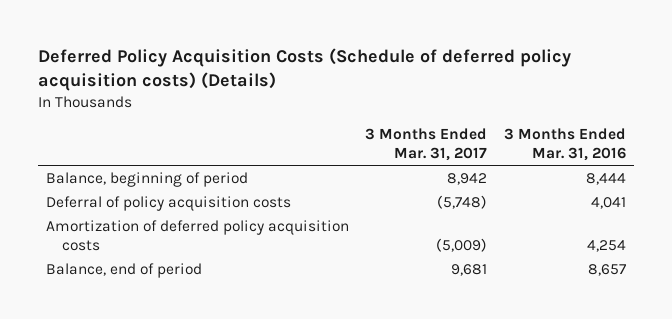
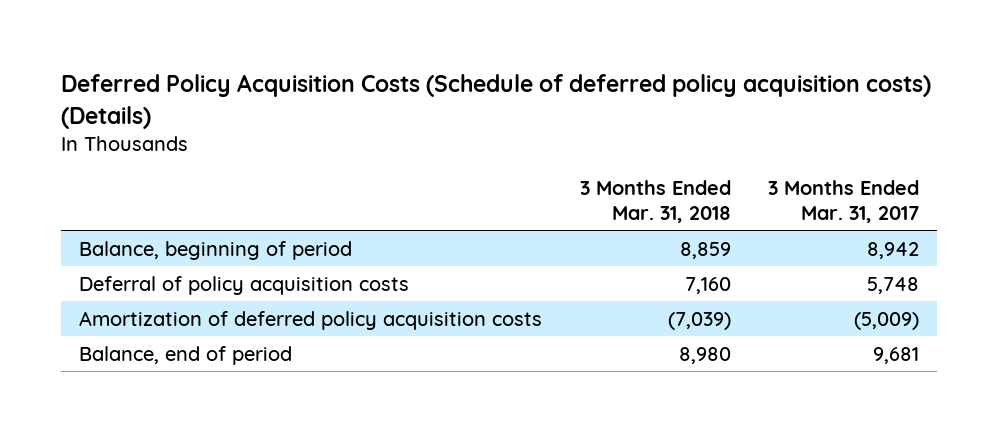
- | 3 Months Ended Mar. 31, 2017 | 3 Months Ended Mar. 31, 2016
+ | 3 Months Ended Mar. 31, 2018 | 3 Months Ended Mar. 31, 2017
- Deferral of policy acquisition costs | (5,748) | 4,041
+ Deferral of policy acquisition costs | 7,160 | 5,748

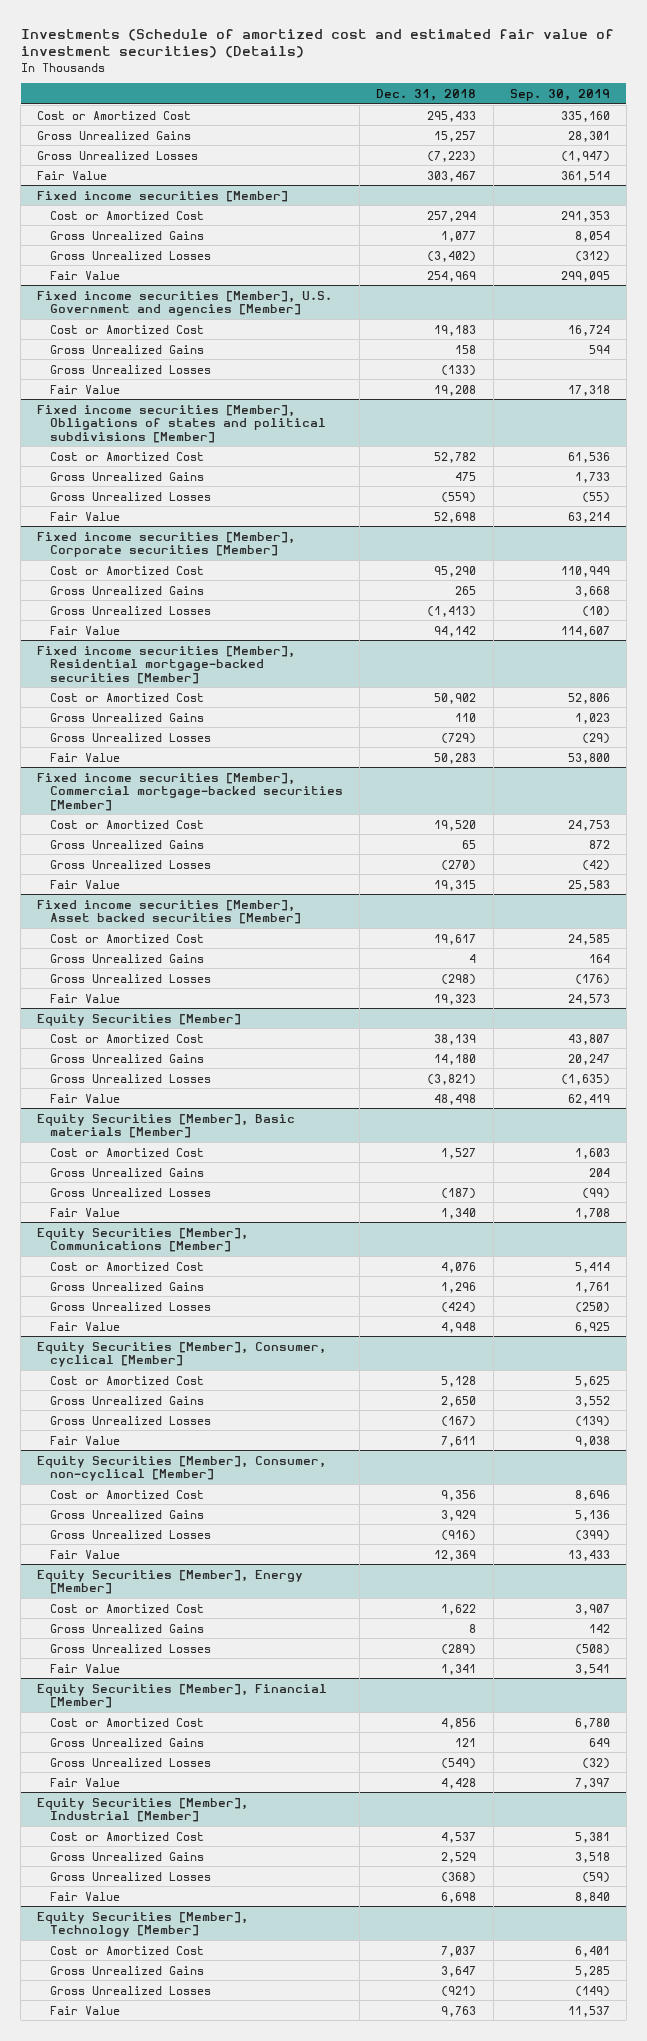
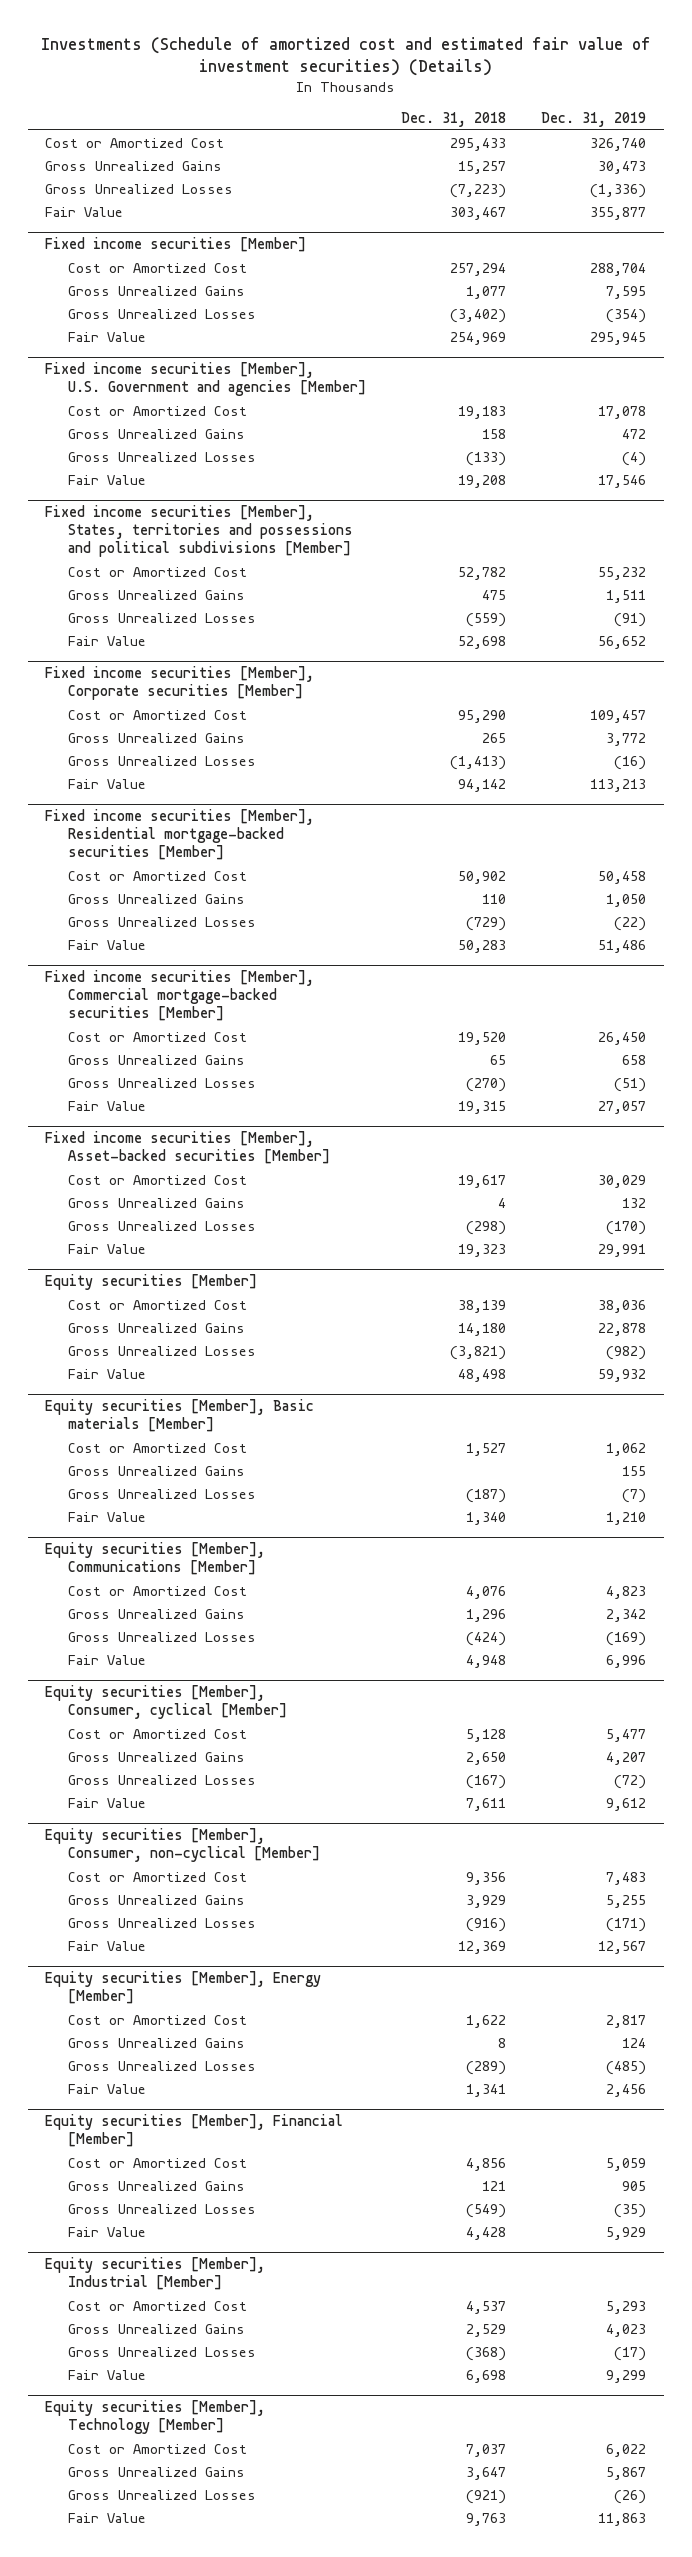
- | Dec. 31, 2018 | Sep. 30, 2019
+ | Dec. 31, 2018 | Dec. 31, 2019
- Fixed income securities [Member], Obligations of states and political subdivisions [Member]
+ Fixed income securities [Member], States, territories and possessions and political subdivisions [Member]
- Fixed income securities [Member], Asset backed securities [Member]
+ Fixed income securities [Member], Asset-backed securities [Member]
- Equity Securities [Member]
+ Equity securities [Member]
- Equity Securities [Member], Basic materials [Member]
+ Equity securities [Member], Basic materials [Member]
- Equity Securities [Member], Communications [Member]
+ Equity securities [Member], Communications [Member]
- Equity Securities [Member], Consumer, cyclical [Member]
+ Equity securities [Member], Consumer, cyclical [Member]
- Equity Securities [Member], Consumer, non-cyclical [Member]
+ Equity securities [Member], Consumer, non-cyclical [Member]
- Equity Securities [Member], Energy [Member]
+ Equity securities [Member], Energy [Member]
- Equity Securities [Member], Financial [Member]
+ Equity securities [Member], Financial [Member]
- Equity Securities [Member], Industrial [Member]
+ Equity securities [Member], Industrial [Member]
- Equity Securities [Member], Technology [Member]
+ Equity securities [Member], Technology [Member]

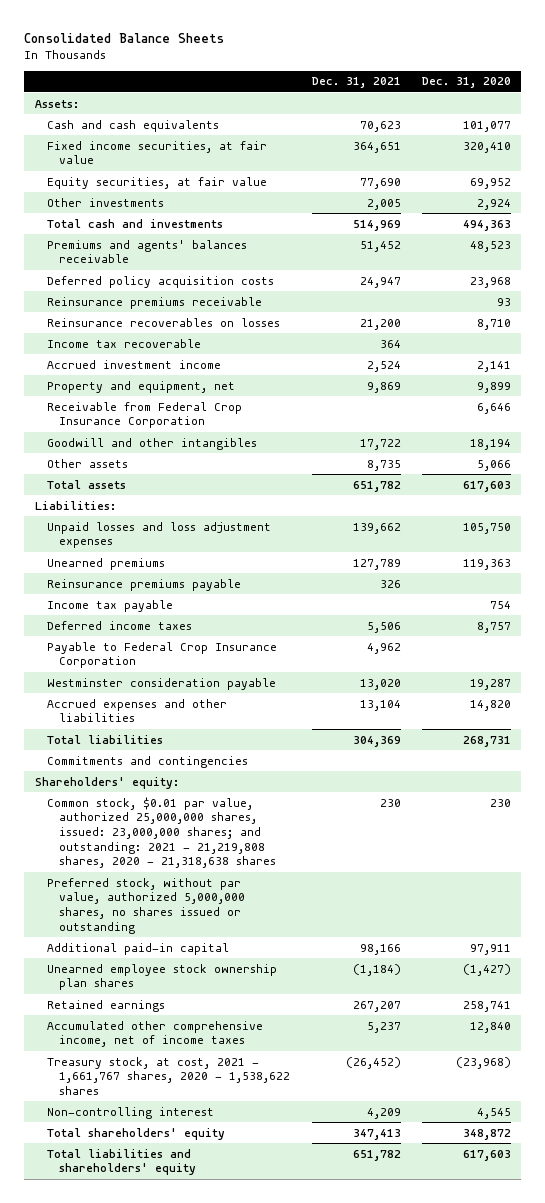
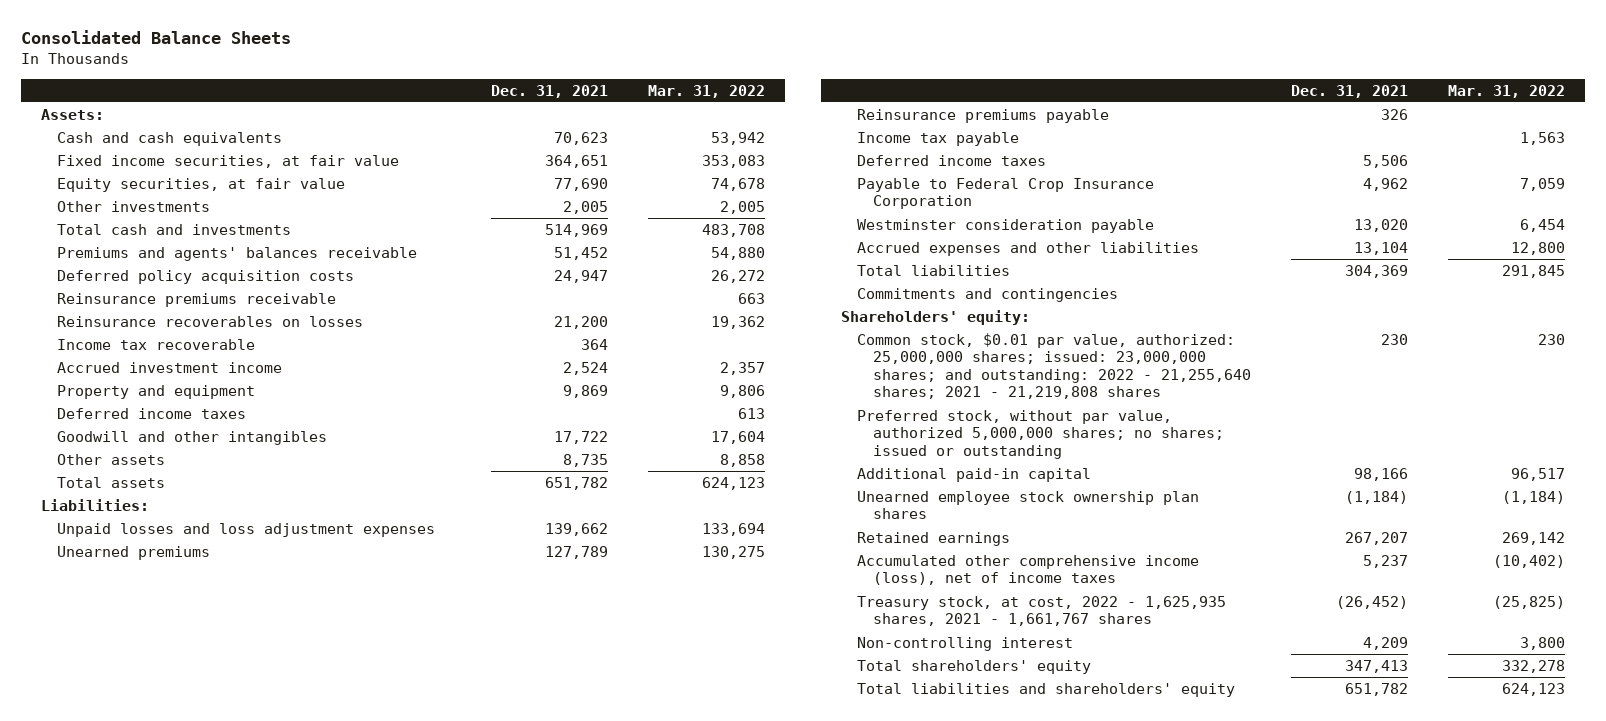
- | Dec. 31, 2021 | Dec. 31, 2020
+ | Dec. 31, 2021 | Mar. 31, 2022
- Property and equipment, net | 9,869 | 9,899
- Receivable from Federal Crop Insurance Corporation | | 6,646
+ Property and equipment | 9,869 | 9,806
+ Deferred income taxes | | 613
- Common stock, $0.01 par value, authorized 25,000,000 shares, issued: 23,000,000 shares; and outstanding: 2021 - 21,219,808 shares, 2020 - 21,318,638 shares | 230 | 230
- Preferred stock, without par value, authorized 5,000,000 shares, no shares issued or outstanding
+ Common stock, $0.01 par value, authorized: 25,000,000 shares; issued: 23,000,000 shares; and outstanding: 2022 - 21,255,640 shares; 2021 - 21,219,808 shares | 230 | 230
+ Preferred stock, without par value, authorized 5,000,000 shares; no shares; issued or outstanding
- Accumulated other comprehensive income, net of income taxes | 5,237 | 12,840
- Treasury stock, at cost, 2021 - 1,661,767 shares, 2020 - 1,538,622 shares | (26,452) | (23,968)
+ Accumulated other comprehensive income (loss), net of income taxes | 5,237 | (10,402)
+ Treasury stock, at cost, 2022 - 1,625,935 shares, 2021 - 1,661,767 shares | (26,452) | (25,825)

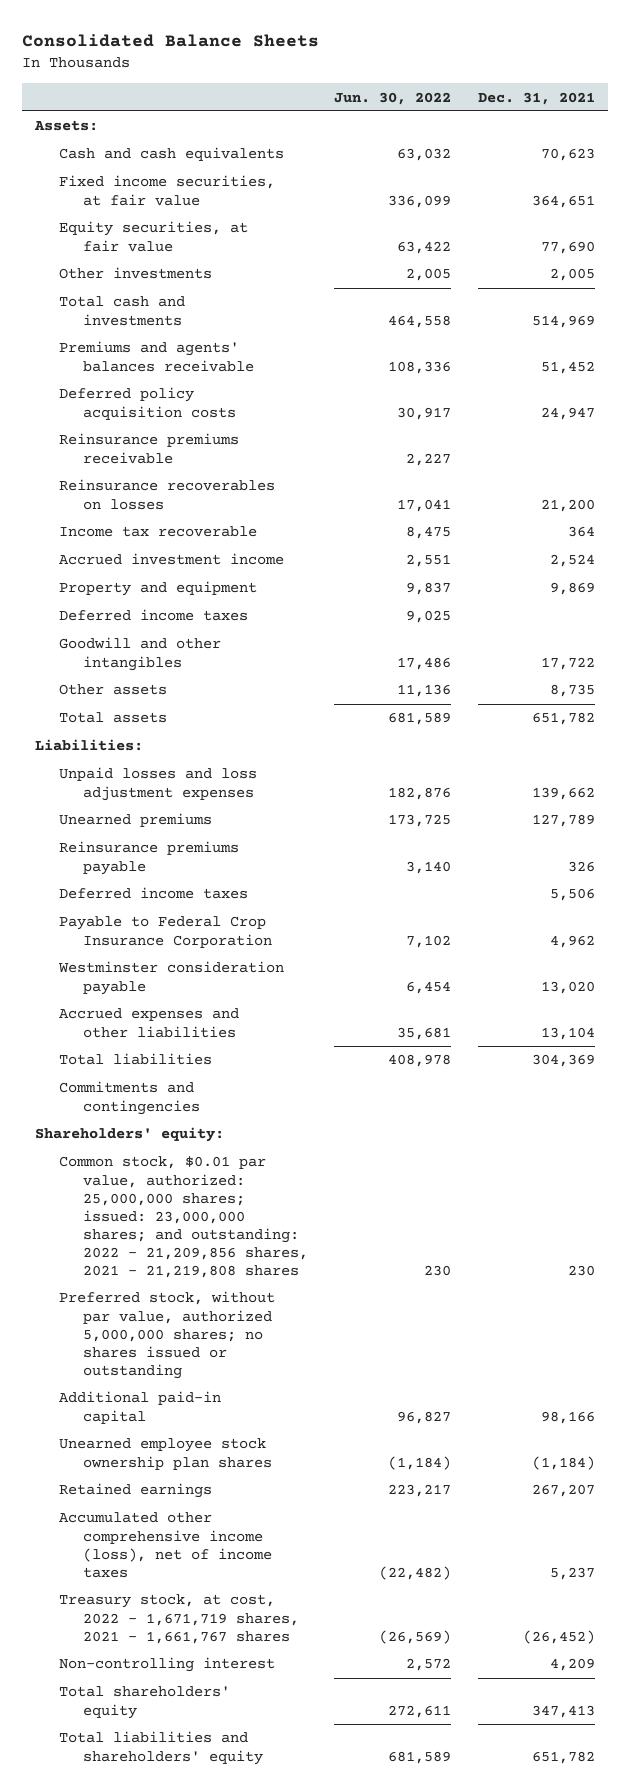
- | Dec. 31, 2021 | Mar. 31, 2022
+ | Jun. 30, 2022 | Dec. 31, 2021
- Income tax payable | | 1,563
- Common stock, $0.01 par value, authorized: 25,000,000 shares; issued: 23,000,000 shares; and outstanding: 2022 - 21,255,640 shares; 2021 - 21,219,808 shares | 230 | 230
- Preferred stock, without par value, authorized 5,000,000 shares; no shares; issued or outstanding
+ Common stock, $0.01 par value, authorized: 25,000,000 shares; issued: 23,000,000 shares; and outstanding: 2022 - 21,209,856 shares, 2021 - 21,219,808 shares | 230 | 230
+ Preferred stock, without par value, authorized 5,000,000 shares; no shares issued or outstanding
- Treasury stock, at cost, 2022 - 1,625,935 shares, 2021 - 1,661,767 shares | (26,452) | (25,825)
+ Treasury stock, at cost, 2022 - 1,671,719 shares, 2021 - 1,661,767 shares | (26,569) | (26,452)

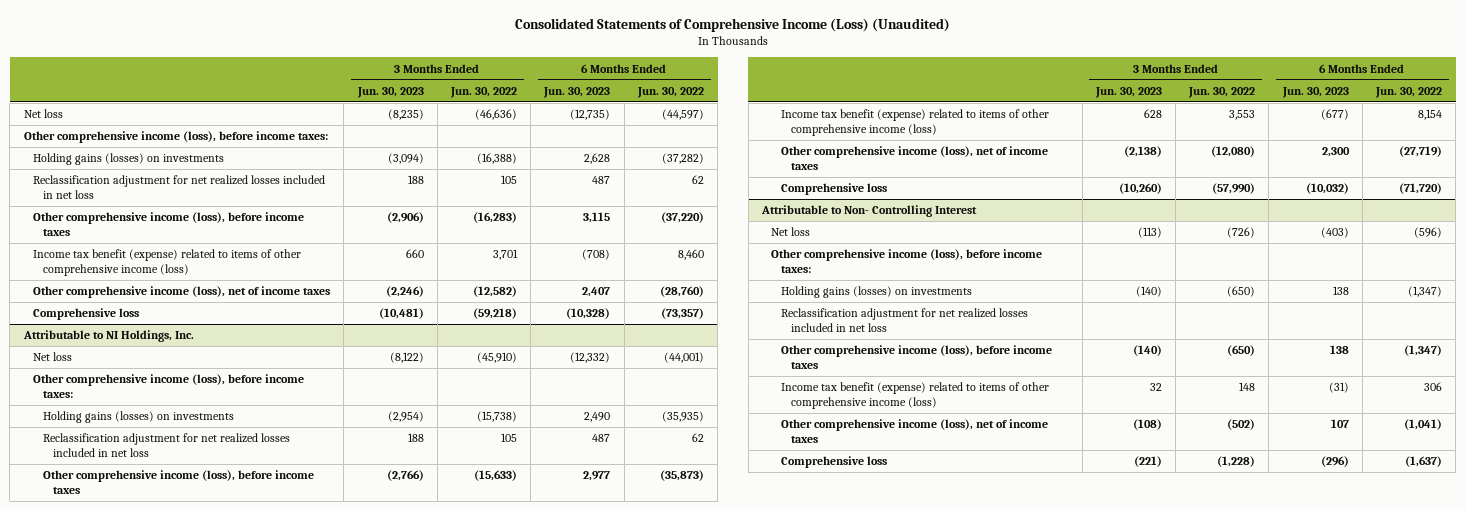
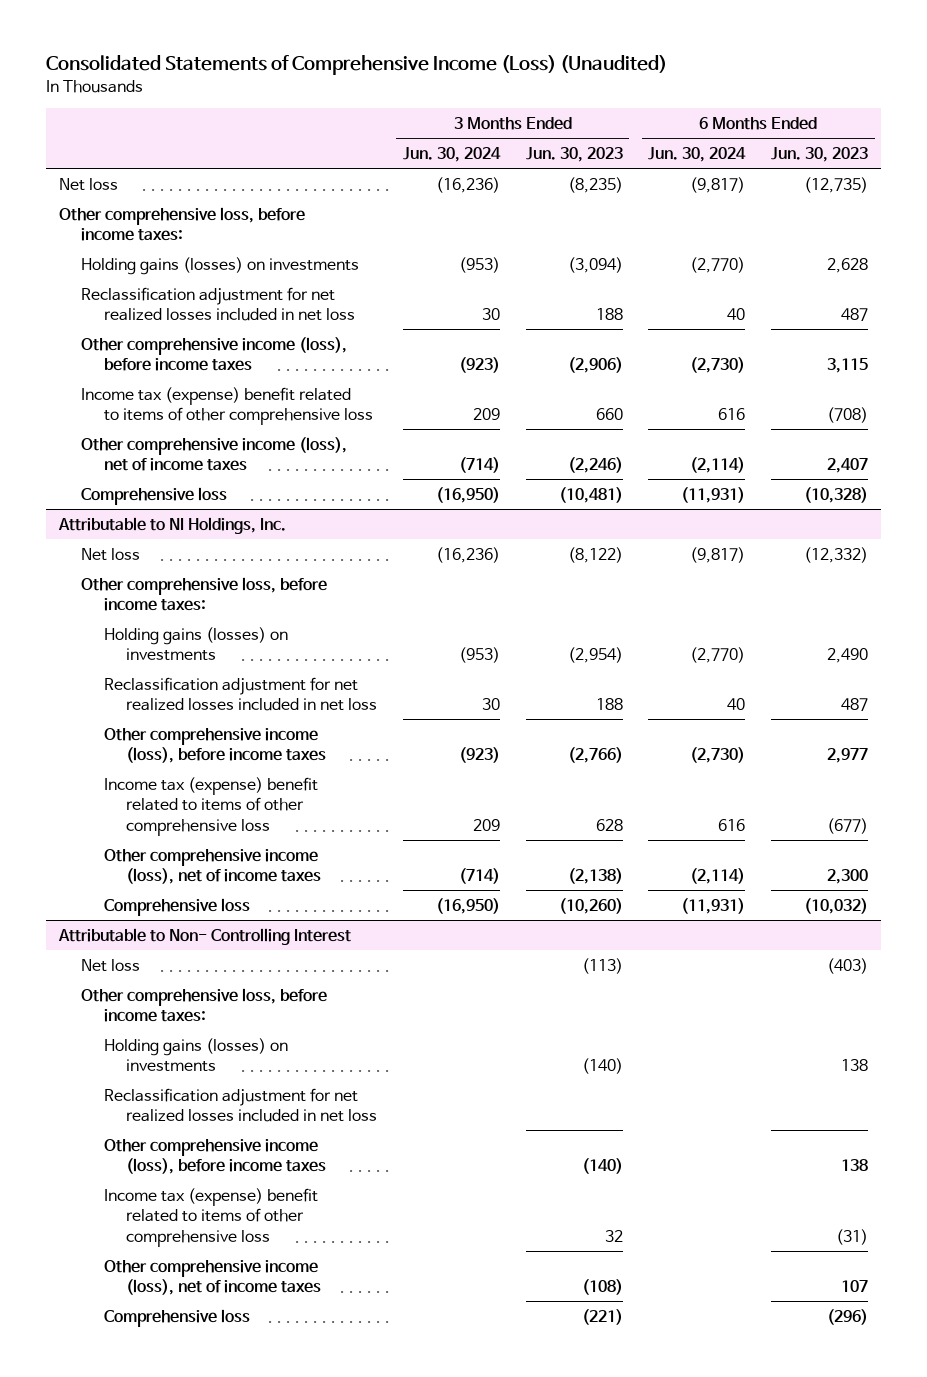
- | 3 Months Ended Jun. 30, 2023 | 3 Months Ended Jun. 30, 2022 | 6 Months Ended Jun. 30, 2023 | 6 Months Ended Jun. 30, 2022
+ | 3 Months Ended Jun. 30, 2024 | 3 Months Ended Jun. 30, 2023 | 6 Months Ended Jun. 30, 2024 | 6 Months Ended Jun. 30, 2023
- Other comprehensive income (loss), before income taxes:
+ Other comprehensive loss, before income taxes:
- Income tax benefit (expense) related to items of other comprehensive income (loss) | 660 | 3,701 | (708) | 8,460
+ Income tax (expense) benefit related to items of other comprehensive loss | 209 | 660 | 616 | (708)
@ Attributable to NI Holdings, Inc.
- Other comprehensive income (loss), before income taxes:
+ Other comprehensive loss, before income taxes:
- Income tax benefit (expense) related to items of other comprehensive income (loss) | 628 | 3,553 | (677) | 8,154
+ Income tax (expense) benefit related to items of other comprehensive loss | 209 | 628 | 616 | (677)
@ Attributable to Non- Controlling Interest
- Other comprehensive income (loss), before income taxes:
+ Other comprehensive loss, before income taxes:
- Income tax benefit (expense) related to items of other comprehensive income (loss) | 32 | 148 | (31) | 306
+ Income tax (expense) benefit related to items of other comprehensive loss | | 32 | | (31)

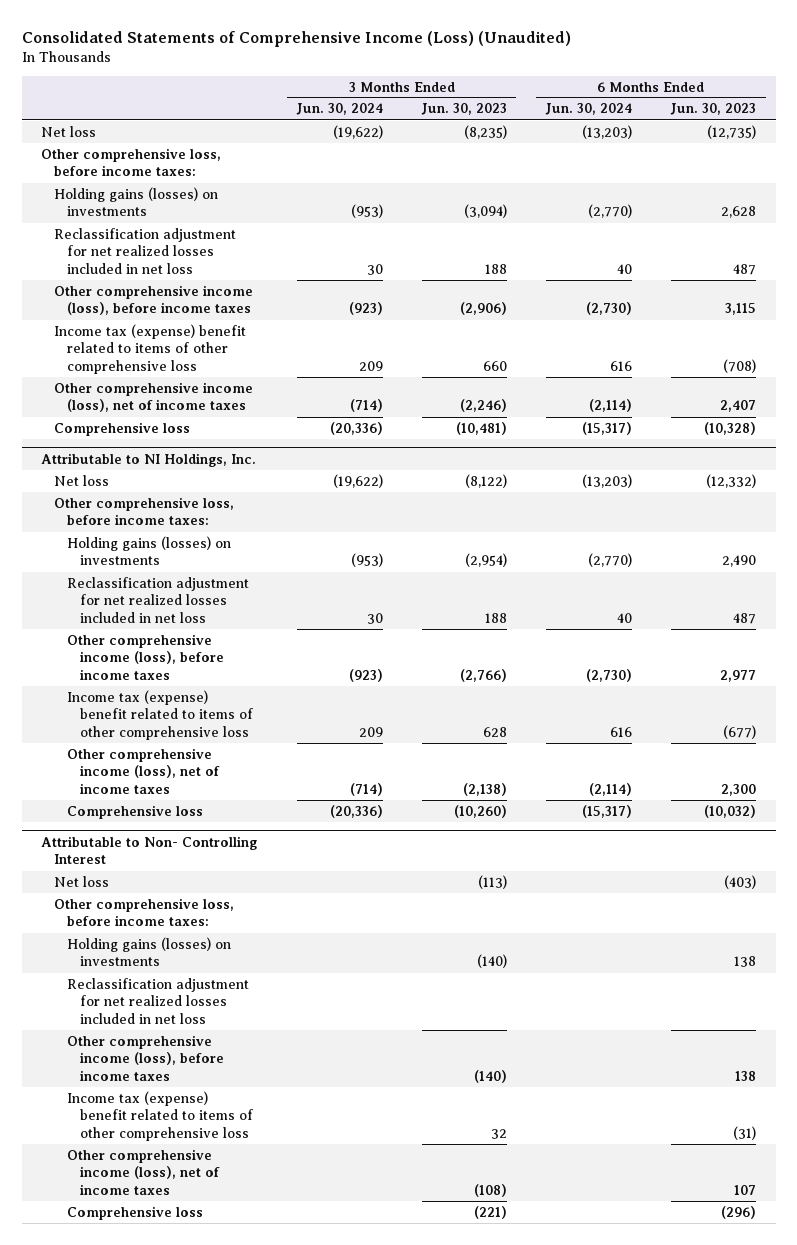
- Net loss | (16,236) | (8,235) | (9,817) | (12,735)
+ Net loss | (19,622) | (8,235) | (13,203) | (12,735)
- Comprehensive loss | (16,950) | (10,481) | (11,931) | (10,328)
+ Comprehensive loss | (20,336) | (10,481) | (15,317) | (10,328)
@ Attributable to NI Holdings, Inc.
- Net loss | (16,236) | (8,122) | (9,817) | (12,332)
+ Net loss | (19,622) | (8,122) | (13,203) | (12,332)
- Comprehensive loss | (16,950) | (10,260) | (11,931) | (10,032)
+ Comprehensive loss | (20,336) | (10,260) | (15,317) | (10,032)

